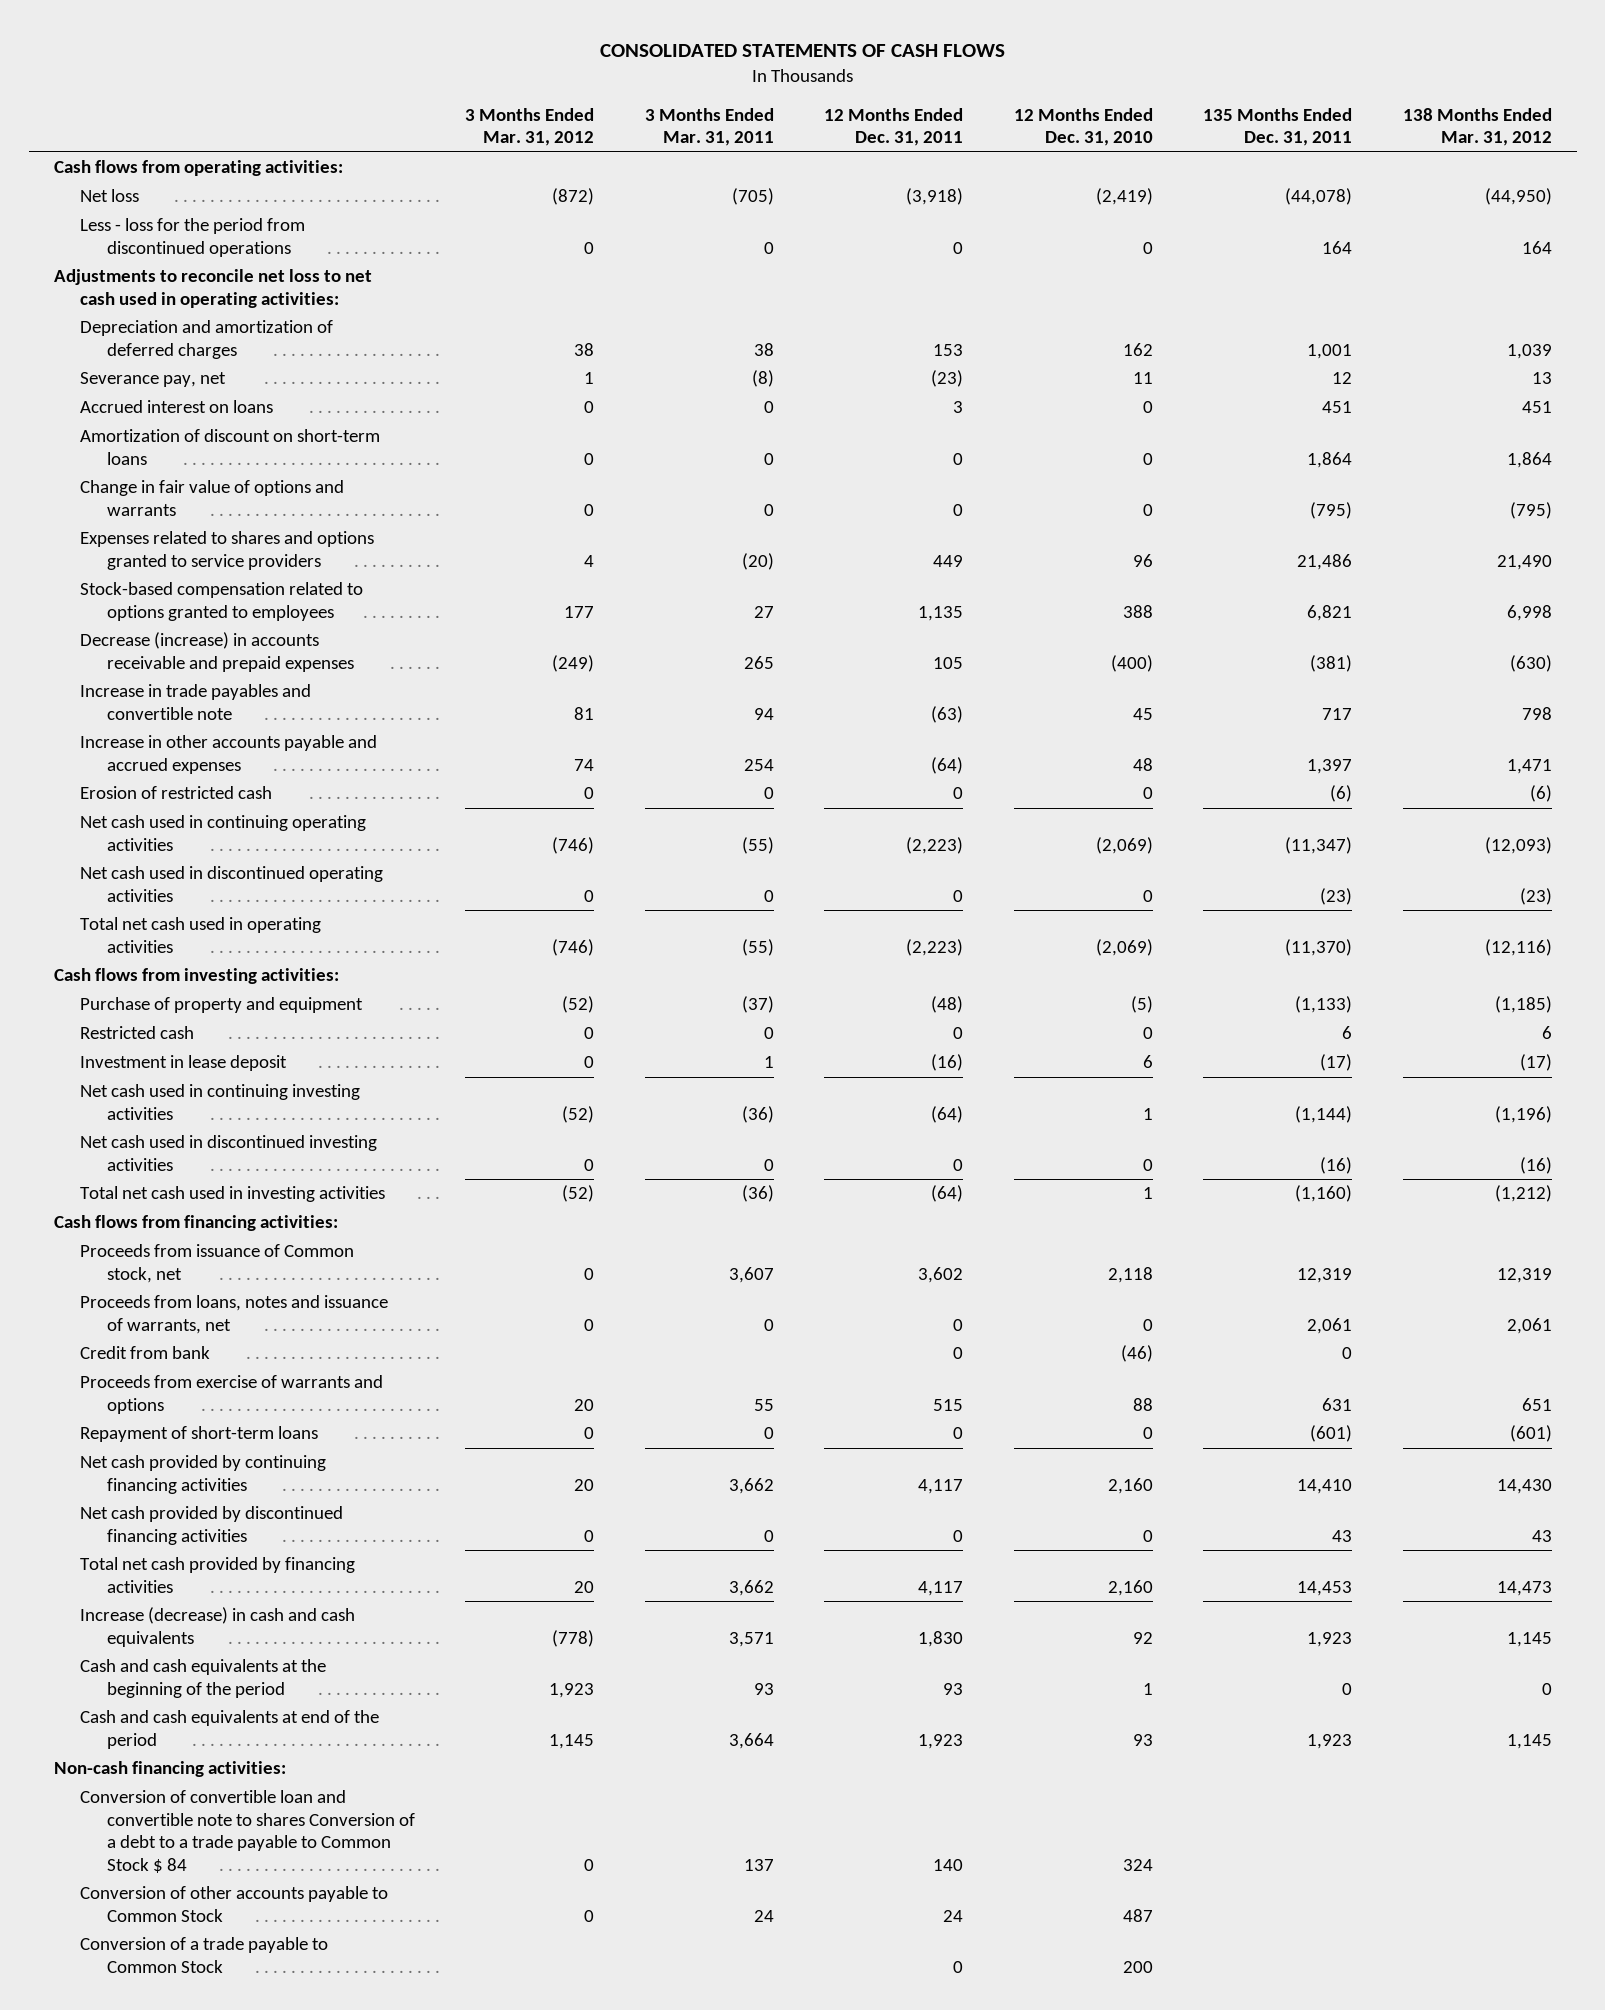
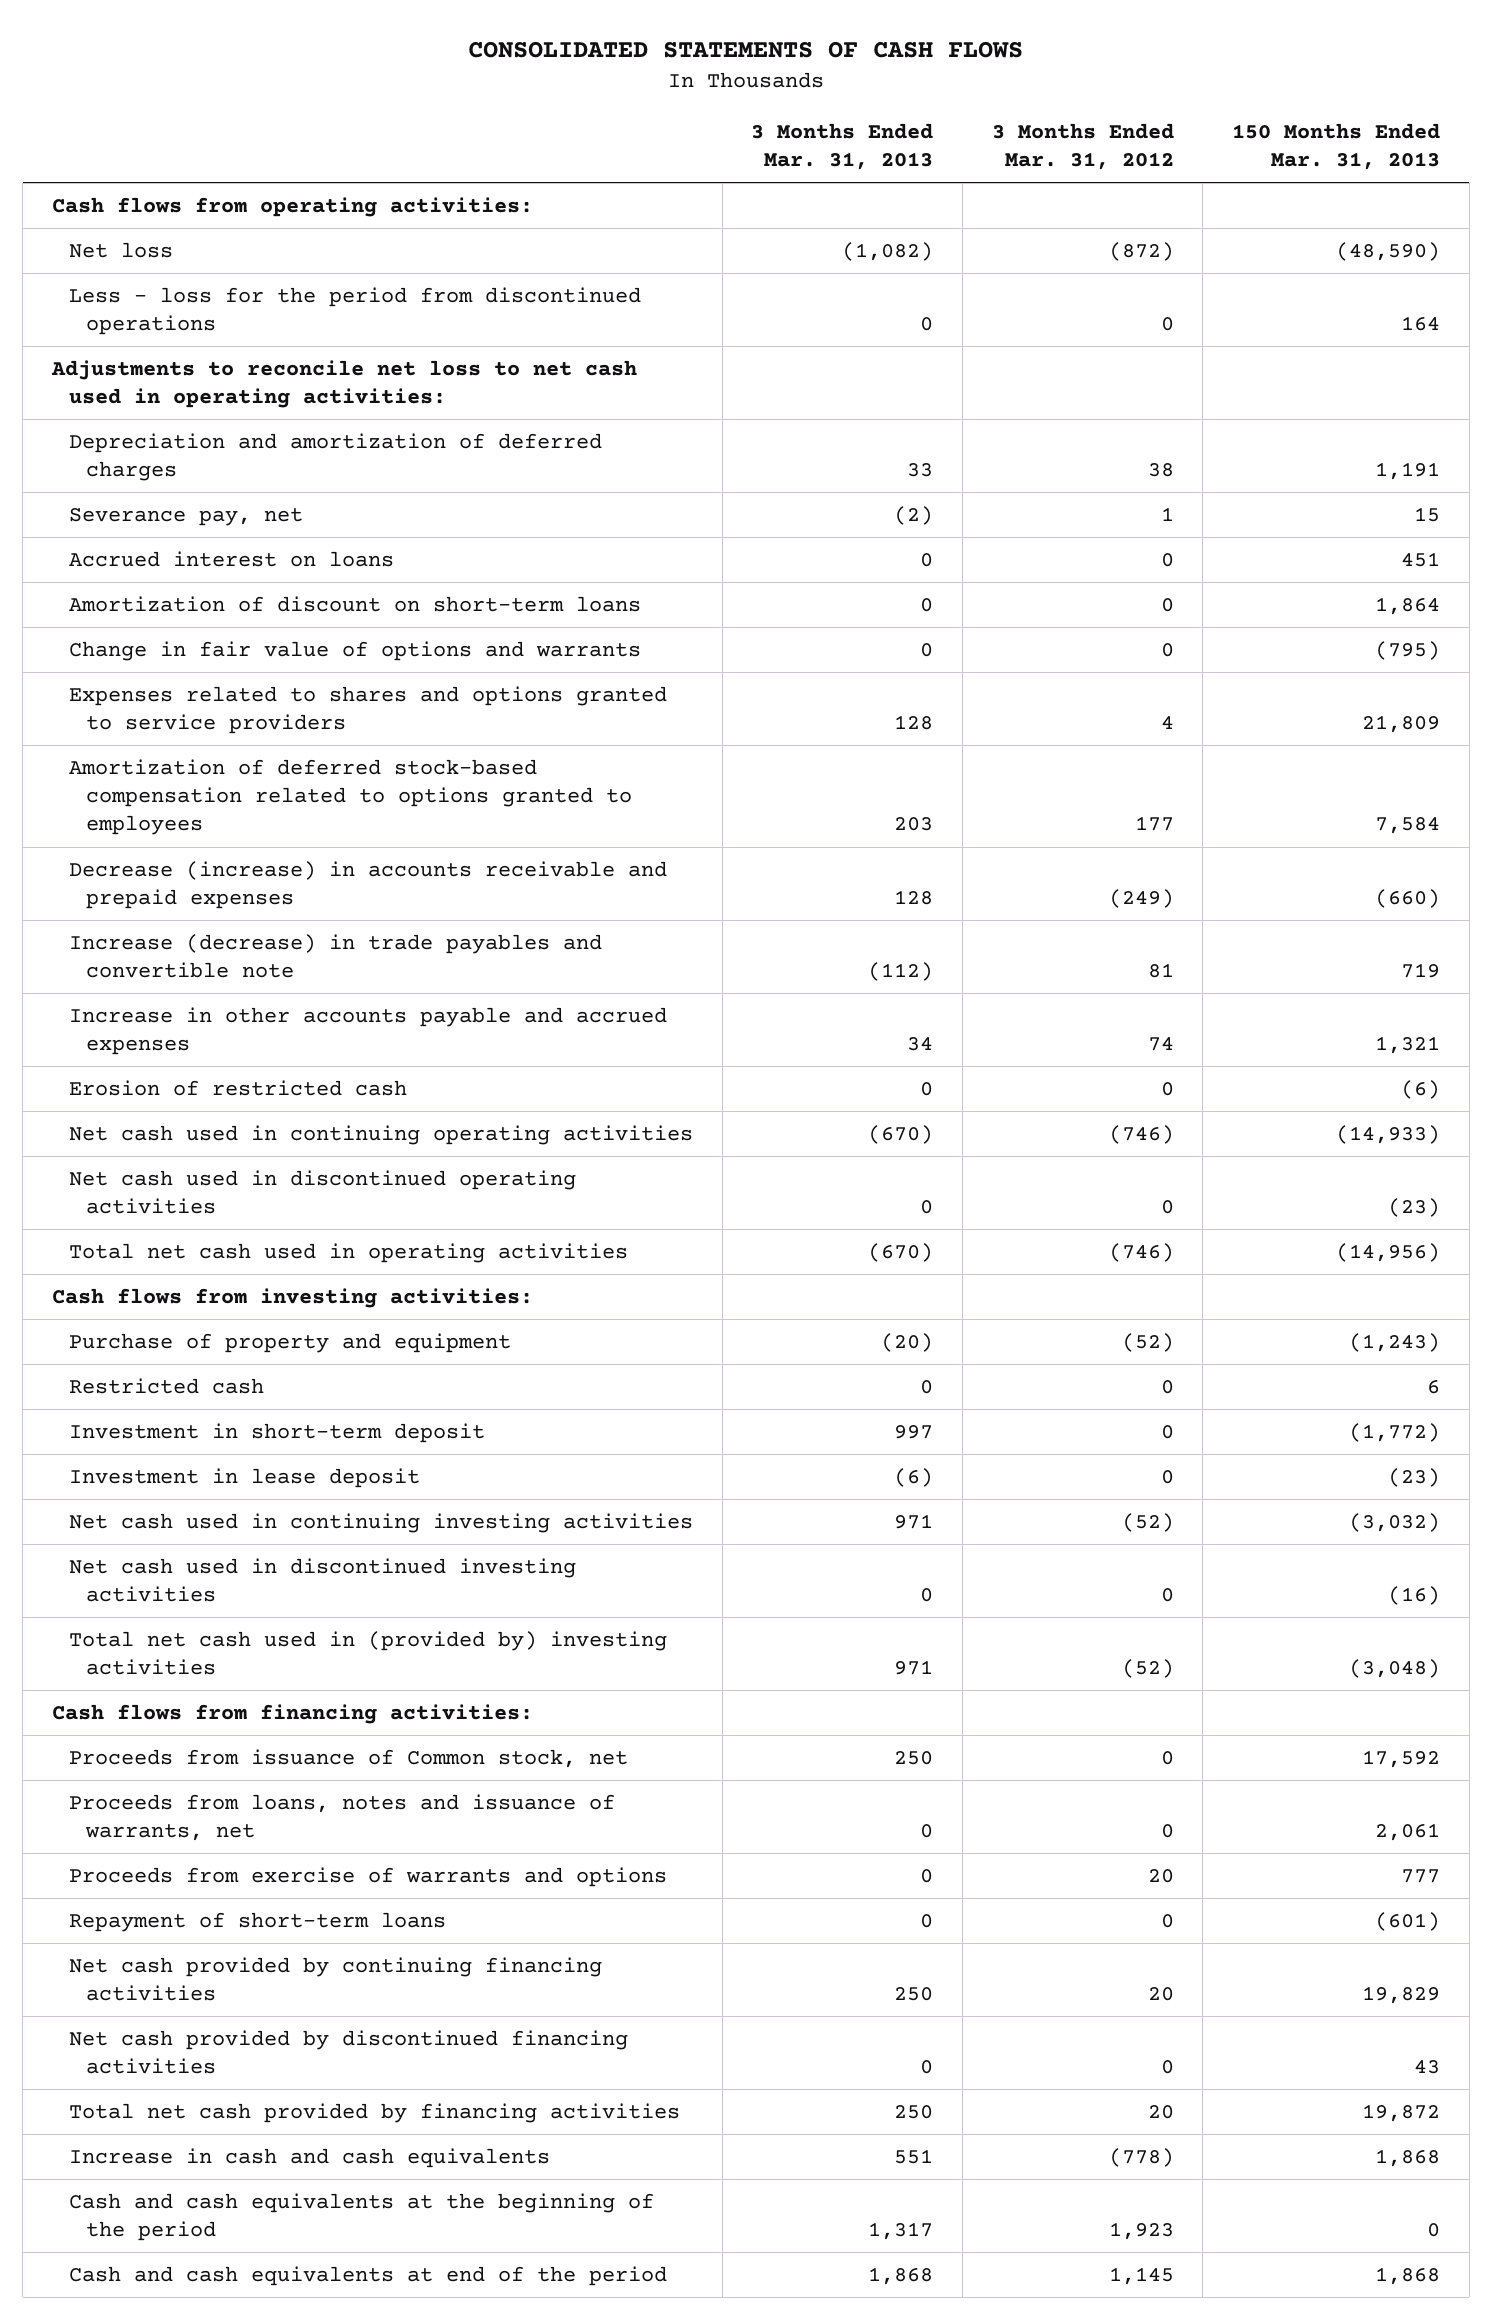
- | 3 Months Ended Mar. 31, 2012 | 3 Months Ended Mar. 31, 2011 | 12 Months Ended Dec. 31, 2011 | 12 Months Ended Dec. 31, 2010 | 135 Months Ended Dec. 31, 2011 | 138 Months Ended Mar. 31, 2012
+ | 3 Months Ended Mar. 31, 2013 | 3 Months Ended Mar. 31, 2012 | 150 Months Ended Mar. 31, 2013
- Stock-based compensation related to options granted to employees | 177 | 27 | 1,135 | 388 | 6,821 | 6,998
+ Amortization of deferred stock-based compensation related to options granted to employees | 203 | 177 | 7,584
- Increase in trade payables and convertible note | 81 | 94 | (63) | 45 | 717 | 798
+ Increase (decrease) in trade payables and convertible note | (112) | 81 | 719
+ Investment in short-term deposit | 997 | 0 | (1,772)
- Total net cash used in investing activities | (52) | (36) | (64) | 1 | (1,160) | (1,212)
+ Total net cash used in (provided by) investing activities | 971 | (52) | (3,048)
- Credit from bank | | | 0 | (46) | 0 |
- Increase (decrease) in cash and cash equivalents | (778) | 3,571 | 1,830 | 92 | 1,923 | 1,145
+ Increase in cash and cash equivalents | 551 | (778) | 1,868
- Non-cash financing activities:
- Conversion of convertible loan and convertible note to shares Conversion of a debt to a trade payable to Common Stock $ 84 | 0 | 137 | 140 | 324 | |
- Conversion of other accounts payable to Common Stock | 0 | 24 | 24 | 487 | |
- Conversion of a trade payable to Common Stock | | | 0 | 200 | |

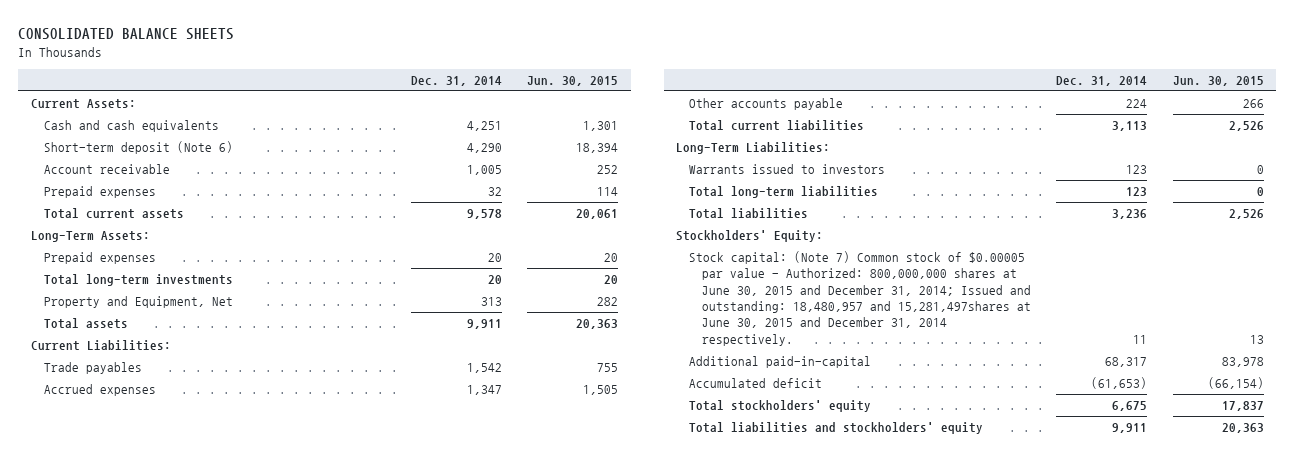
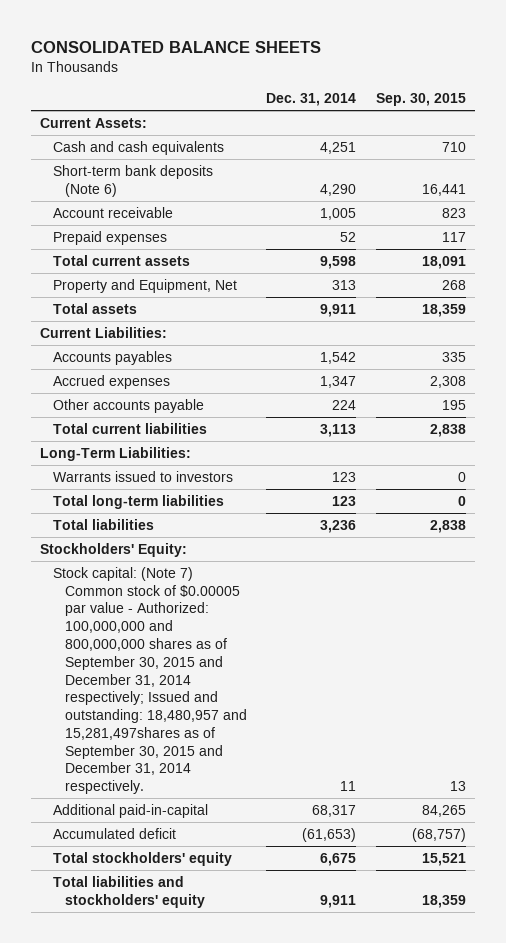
- | Dec. 31, 2014 | Jun. 30, 2015
+ | Dec. 31, 2014 | Sep. 30, 2015
- Short-term deposit (Note 6) | 4,290 | 18,394
+ Short-term bank deposits (Note 6) | 4,290 | 16,441
- Prepaid expenses | 32 | 114
- Total current assets | 9,578 | 20,061
- Long-Term Assets:
- Prepaid expenses | 20 | 20
- Total long-term investments | 20 | 20
+ Prepaid expenses | 52 | 117
+ Total current assets | 9,598 | 18,091
- Trade payables | 1,542 | 755
+ Accounts payables | 1,542 | 335
- Stock capital: (Note 7) Common stock of $0.00005 par value - Authorized: 800,000,000 shares at June 30, 2015 and December 31, 2014; Issued and outstanding: 18,480,957 and 15,281,497shares at June 30, 2015 and December 31, 2014 respectively. | 11 | 13
+ Stock capital: (Note 7) Common stock of $0.00005 par value - Authorized: 100,000,000 and 800,000,000 shares as of September 30, 2015 and December 31, 2014 respectively; Issued and outstanding: 18,480,957 and 15,281,497shares as of September 30, 2015 and December 31, 2014 respectively. | 11 | 13

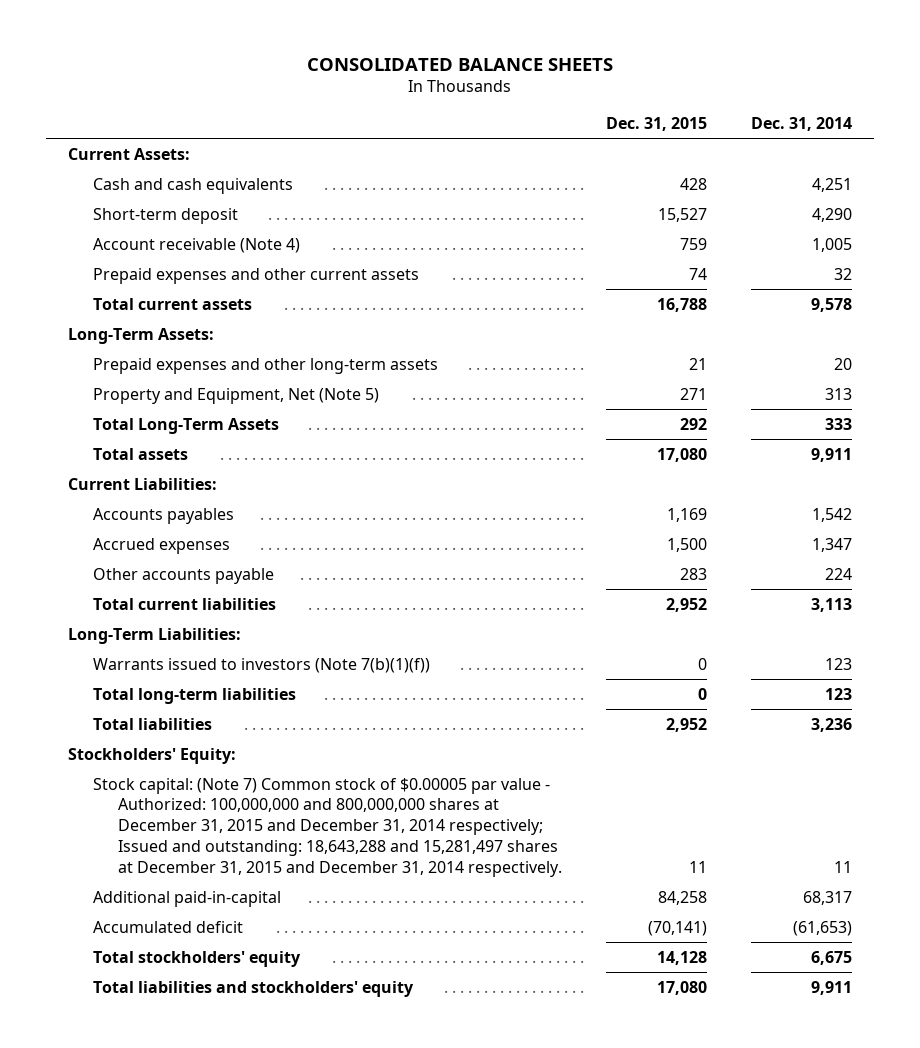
- | Dec. 31, 2014 | Sep. 30, 2015
+ | Dec. 31, 2015 | Dec. 31, 2014
- Short-term bank deposits (Note 6) | 4,290 | 16,441
- Account receivable | 1,005 | 823
- Prepaid expenses | 52 | 117
- Total current assets | 9,598 | 18,091
- Property and Equipment, Net | 313 | 268
+ Short-term deposit | 15,527 | 4,290
+ Account receivable (Note 4) | 759 | 1,005
+ Prepaid expenses and other current assets | 74 | 32
+ Total current assets | 16,788 | 9,578
+ Long-Term Assets:
+ Prepaid expenses and other long-term assets | 21 | 20
+ Property and Equipment, Net (Note 5) | 271 | 313
+ Total Long-Term Assets | 292 | 333
- Warrants issued to investors | 123 | 0
+ Warrants issued to investors (Note 7(b)(1)(f)) | 0 | 123
- Stock capital: (Note 7) Common stock of $0.00005 par value - Authorized: 100,000,000 and 800,000,000 shares as of September 30, 2015 and December 31, 2014 respectively; Issued and outstanding: 18,480,957 and 15,281,497shares as of September 30, 2015 and December 31, 2014 respectively. | 11 | 13
+ Stock capital: (Note 7) Common stock of $0.00005 par value - Authorized: 100,000,000 and 800,000,000 shares at December 31, 2015 and December 31, 2014 respectively; Issued and outstanding: 18,643,288 and 15,281,497 shares at December 31, 2015 and December 31, 2014 respectively. | 11 | 11

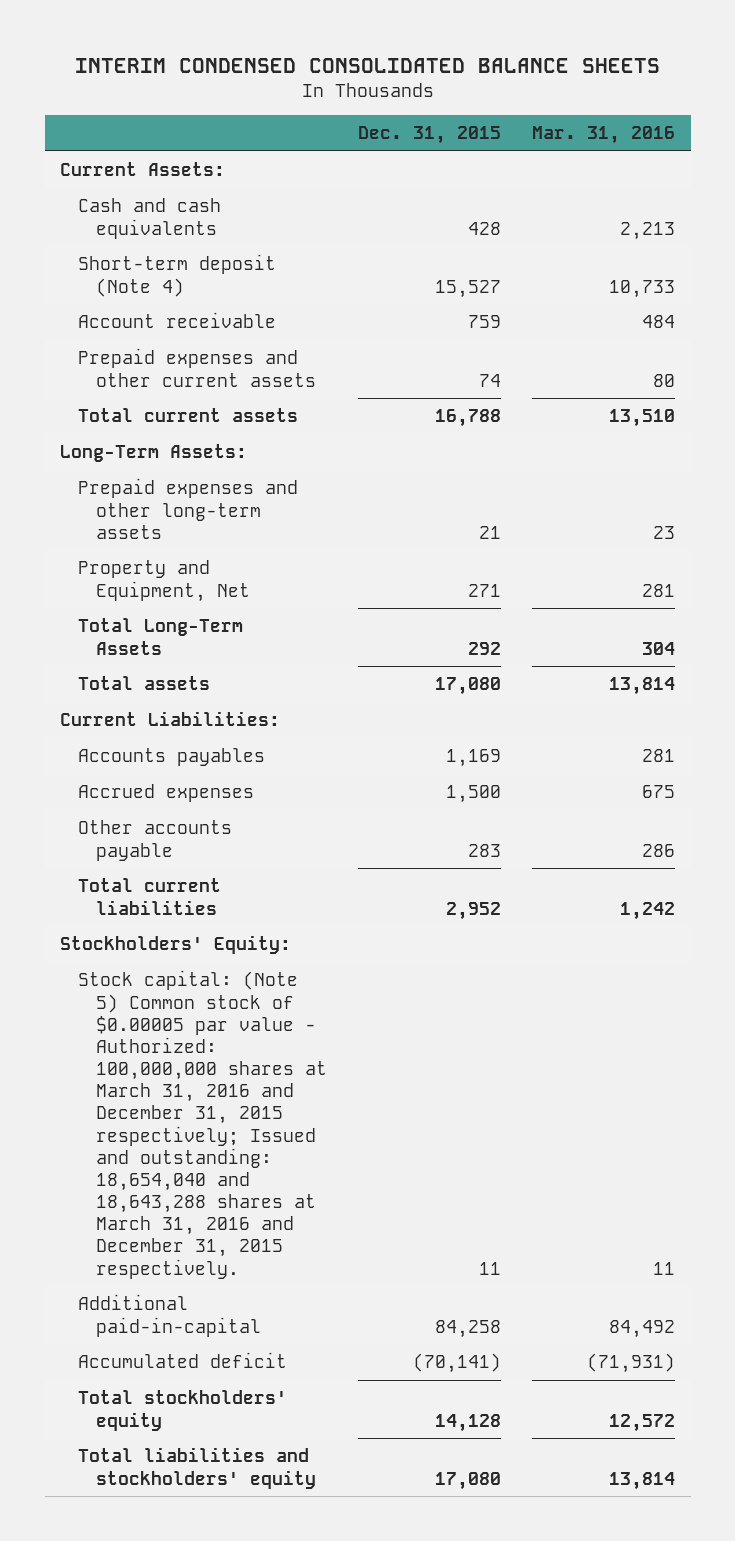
- CONSOLIDATED BALANCE SHEETS
+ INTERIM CONDENSED CONSOLIDATED BALANCE SHEETS
- | Dec. 31, 2015 | Dec. 31, 2014
+ | Dec. 31, 2015 | Mar. 31, 2016
- Short-term deposit | 15,527 | 4,290
- Account receivable (Note 4) | 759 | 1,005
+ Short-term deposit (Note 4) | 15,527 | 10,733
+ Account receivable | 759 | 484
- Property and Equipment, Net (Note 5) | 271 | 313
+ Property and Equipment, Net | 271 | 281
- Long-Term Liabilities:
- Warrants issued to investors (Note 7(b)(1)(f)) | 0 | 123
- Total long-term liabilities | 0 | 123
- Total liabilities | 2,952 | 3,236
- Stock capital: (Note 7) Common stock of $0.00005 par value - Authorized: 100,000,000 and 800,000,000 shares at December 31, 2015 and December 31, 2014 respectively; Issued and outstanding: 18,643,288 and 15,281,497 shares at December 31, 2015 and December 31, 2014 respectively. | 11 | 11
+ Stock capital: (Note 5) Common stock of $0.00005 par value - Authorized: 100,000,000 shares at March 31, 2016 and December 31, 2015 respectively; Issued and outstanding: 18,654,040 and 18,643,288 shares at March 31, 2016 and December 31, 2015 respectively. | 11 | 11

